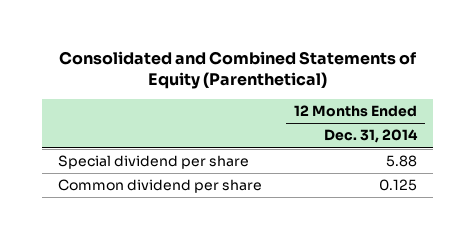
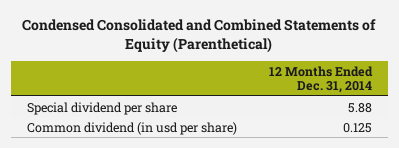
- Consolidated and Combined Statements of Equity (Parenthetical)
+ Condensed Consolidated and Combined Statements of Equity (Parenthetical)
- Common dividend per share | 0.125
+ Common dividend (in usd per share) | 0.125

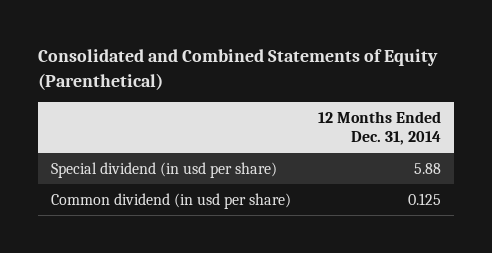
- Condensed Consolidated and Combined Statements of Equity (Parenthetical)
+ Consolidated and Combined Statements of Equity (Parenthetical)
- Special dividend per share | 5.88
+ Special dividend (in usd per share) | 5.88

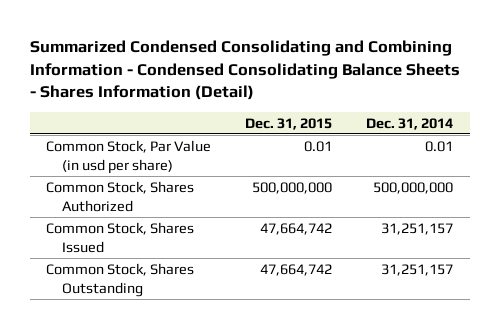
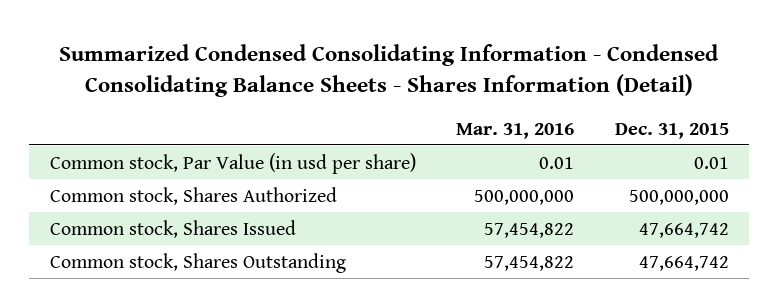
- Summarized Condensed Consolidating and Combining Information - Condensed Consolidating Balance Sheets - Shares Information (Detail)
+ Summarized Condensed Consolidating Information - Condensed Consolidating Balance Sheets - Shares Information (Detail)
- | Dec. 31, 2015 | Dec. 31, 2014
+ | Mar. 31, 2016 | Dec. 31, 2015
- Common Stock, Par Value (in usd per share) | 0.01 | 0.01
- Common Stock, Shares Authorized | 500,000,000 | 500,000,000
- Common Stock, Shares Issued | 47,664,742 | 31,251,157
- Common Stock, Shares Outstanding | 47,664,742 | 31,251,157
+ Common stock, Par Value (in usd per share) | 0.01 | 0.01
+ Common stock, Shares Authorized | 500,000,000 | 500,000,000
+ Common stock, Shares Issued | 57,454,822 | 47,664,742
+ Common stock, Shares Outstanding | 57,454,822 | 47,664,742

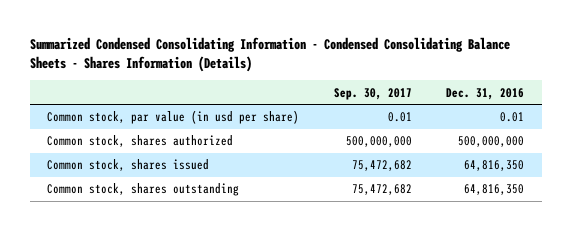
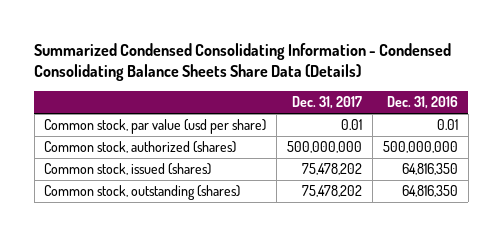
- Summarized Condensed Consolidating Information - Condensed Consolidating Balance Sheets - Shares Information (Details)
+ Summarized Condensed Consolidating Information - Condensed Consolidating Balance Sheets Share Data (Details)
- | Sep. 30, 2017 | Dec. 31, 2016
+ | Dec. 31, 2017 | Dec. 31, 2016
- Common stock, par value (in usd per share) | 0.01 | 0.01
- Common stock, shares authorized | 500,000,000 | 500,000,000
- Common stock, shares issued | 75,472,682 | 64,816,350
- Common stock, shares outstanding | 75,472,682 | 64,816,350
+ Common stock, par value (usd per share) | 0.01 | 0.01
+ Common stock, authorized (shares) | 500,000,000 | 500,000,000
+ Common stock, issued (shares) | 75,478,202 | 64,816,350
+ Common stock, outstanding (shares) | 75,478,202 | 64,816,350

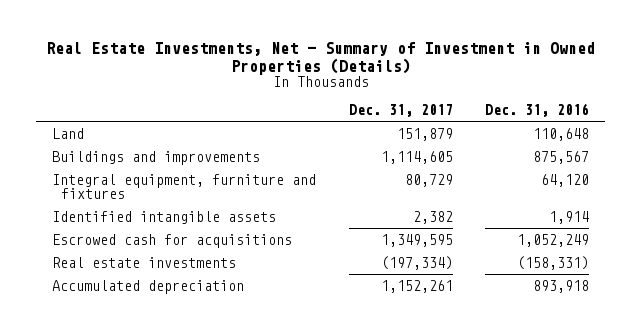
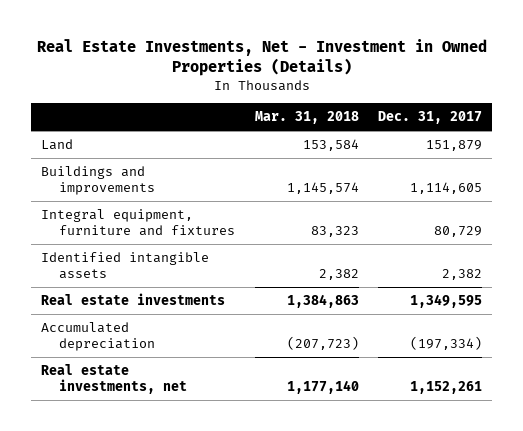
- Real Estate Investments, Net - Summary of Investment in Owned Properties (Details)
+ Real Estate Investments, Net - Investment in Owned Properties (Details)
- | Dec. 31, 2017 | Dec. 31, 2016
+ | Mar. 31, 2018 | Dec. 31, 2017
- Escrowed cash for acquisitions | 1,349,595 | 1,052,249
- Real estate investments | (197,334) | (158,331)
- Accumulated depreciation | 1,152,261 | 893,918
+ Real estate investments | 1,384,863 | 1,349,595
+ Accumulated depreciation | (207,723) | (197,334)
+ Real estate investments, net | 1,177,140 | 1,152,261

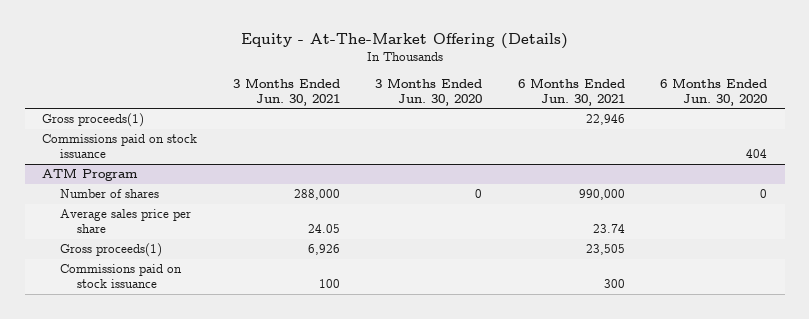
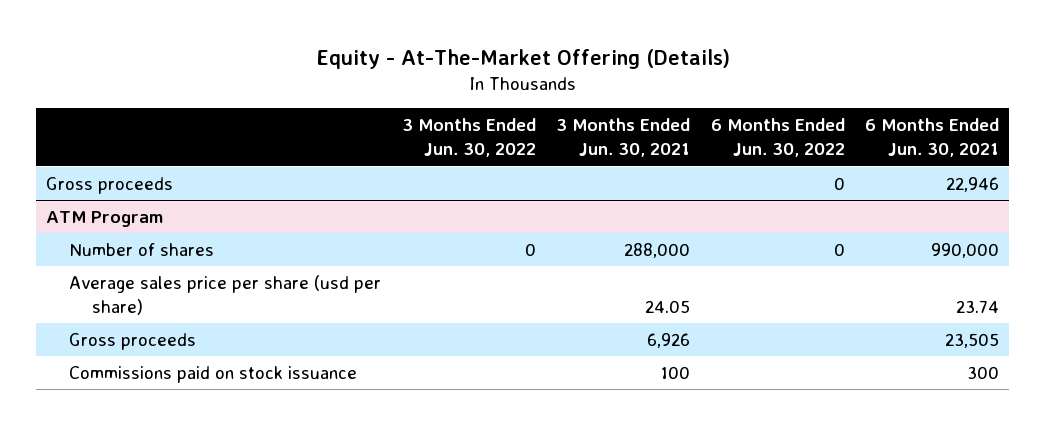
- | 3 Months Ended Jun. 30, 2021 | 3 Months Ended Jun. 30, 2020 | 6 Months Ended Jun. 30, 2021 | 6 Months Ended Jun. 30, 2020
+ | 3 Months Ended Jun. 30, 2022 | 3 Months Ended Jun. 30, 2021 | 6 Months Ended Jun. 30, 2022 | 6 Months Ended Jun. 30, 2021
- Gross proceeds(1) | | | 22,946 |
- Commissions paid on stock issuance | | | | 404
+ Gross proceeds | | | 0 | 22,946
@ ATM Program
- Average sales price per share | 24.05 | | 23.74 |
- Gross proceeds(1) | 6,926 | | 23,505 |
+ Average sales price per share (usd per share) | | 24.05 | | 23.74
+ Gross proceeds | | 6,926 | | 23,505

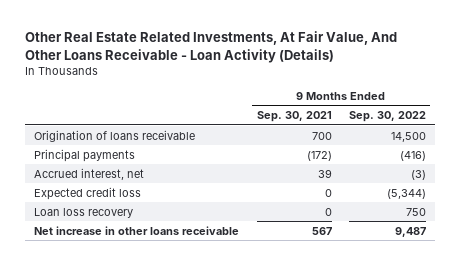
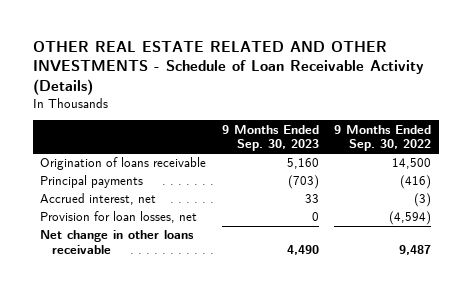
- Other Real Estate Related Investments, At Fair Value, And Other Loans Receivable - Loan Activity (Details)
+ OTHER REAL ESTATE RELATED AND OTHER INVESTMENTS - Schedule of Loan Receivable Activity (Details)
- | 9 Months Ended Sep. 30, 2021 | 9 Months Ended Sep. 30, 2022
+ | 9 Months Ended Sep. 30, 2023 | 9 Months Ended Sep. 30, 2022
- Expected credit loss | 0 | (5,344)
- Loan loss recovery | 0 | 750
- Net increase in other loans receivable | 567 | 9,487
+ Provision for loan losses, net | 0 | (4,594)
+ Net change in other loans receivable | 4,490 | 9,487

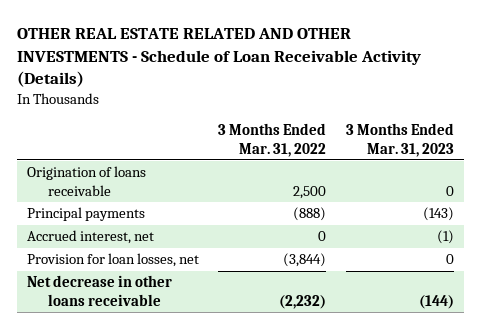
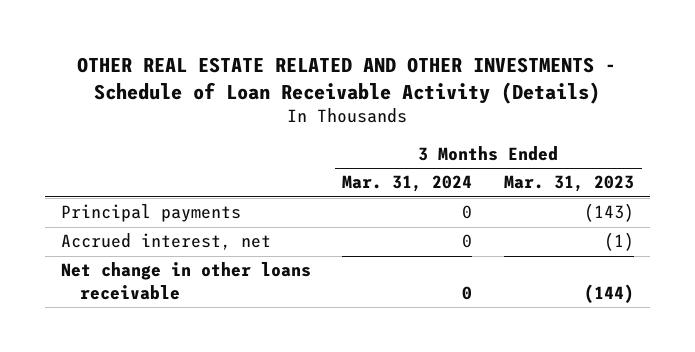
- | 3 Months Ended Mar. 31, 2022 | 3 Months Ended Mar. 31, 2023
+ | 3 Months Ended Mar. 31, 2024 | 3 Months Ended Mar. 31, 2023
- Origination of loans receivable | 2,500 | 0
- Provision for loan losses, net | (3,844) | 0
- Net decrease in other loans receivable | (2,232) | (144)
+ Net change in other loans receivable | 0 | (144)

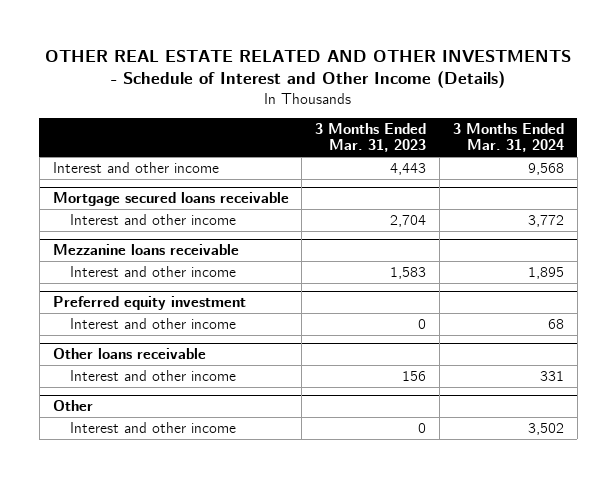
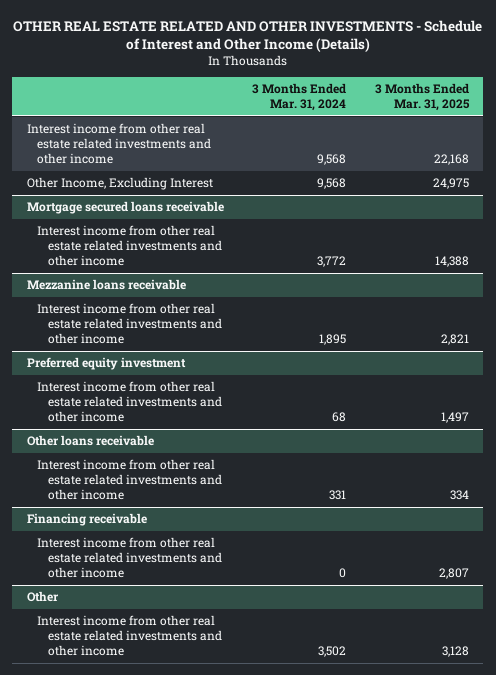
- | 3 Months Ended Mar. 31, 2023 | 3 Months Ended Mar. 31, 2024
+ | 3 Months Ended Mar. 31, 2024 | 3 Months Ended Mar. 31, 2025
- Interest and other income | 4,443 | 9,568
+ Interest income from other real estate related investments and other income | 9,568 | 22,168
+ Other Income, Excluding Interest | 9,568 | 24,975
@ Mortgage secured loans receivable
- Interest and other income | 2,704 | 3,772
+ Interest income from other real estate related investments and other income | 3,772 | 14,388
@ Mezzanine loans receivable
- Interest and other income | 1,583 | 1,895
+ Interest income from other real estate related investments and other income | 1,895 | 2,821
@ Preferred equity investment
- Interest and other income | 0 | 68
+ Interest income from other real estate related investments and other income | 68 | 1,497
@ Other loans receivable
- Interest and other income | 156 | 331
+ Interest income from other real estate related investments and other income | 331 | 334
+ Financing receivable
+ Interest income from other real estate related investments and other income | 0 | 2,807
@ Other
- Interest and other income | 0 | 3,502
+ Interest income from other real estate related investments and other income | 3,502 | 3,128

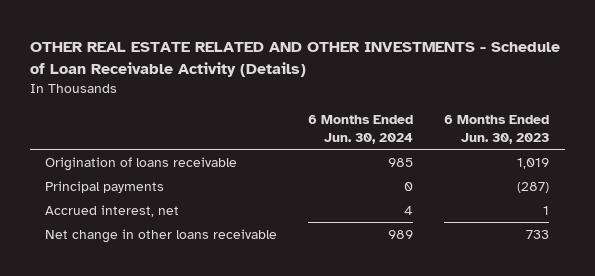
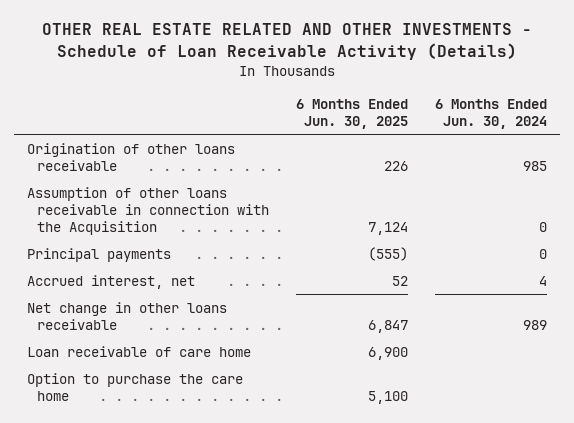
- | 6 Months Ended Jun. 30, 2024 | 6 Months Ended Jun. 30, 2023
+ | 6 Months Ended Jun. 30, 2025 | 6 Months Ended Jun. 30, 2024
- Origination of loans receivable | 985 | 1,019
+ Origination of other loans receivable | 226 | 985
+ Assumption of other loans receivable in connection with the Acquisition | 7,124 | 0
+ Loan receivable of care home | 6,900 |
+ Option to purchase the care home | 5,100 |

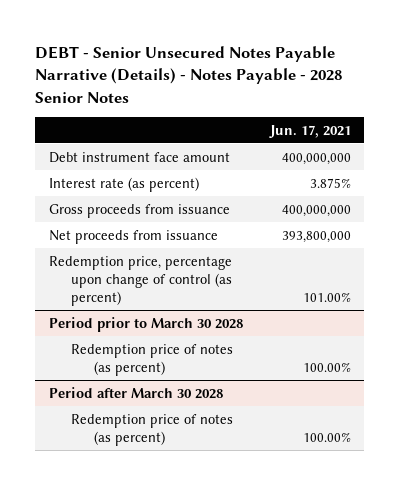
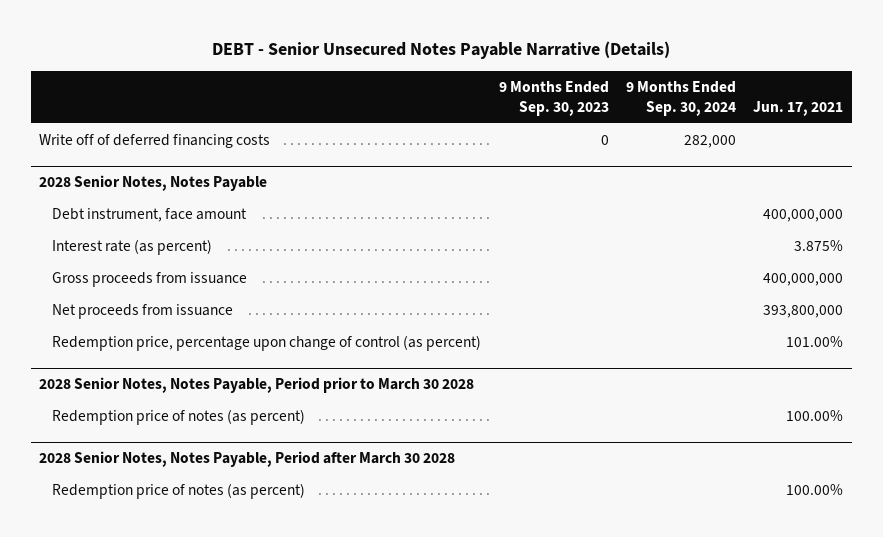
- DEBT - Senior Unsecured Notes Payable Narrative (Details) - Notes Payable - 2028 Senior Notes
+ DEBT - Senior Unsecured Notes Payable Narrative (Details)
- | Jun. 17, 2021
+ | 9 Months Ended Sep. 30, 2023 | 9 Months Ended Sep. 30, 2024 | Jun. 17, 2021
- Debt instrument face amount | 400,000,000
+ Write off of deferred financing costs | 0 | 282,000 |
+ 2028 Senior Notes, Notes Payable
+ Debt instrument, face amount | | | 400,000,000
- Period prior to March 30 2028
+ 2028 Senior Notes, Notes Payable, Period prior to March 30 2028
- Period after March 30 2028
+ 2028 Senior Notes, Notes Payable, Period after March 30 2028

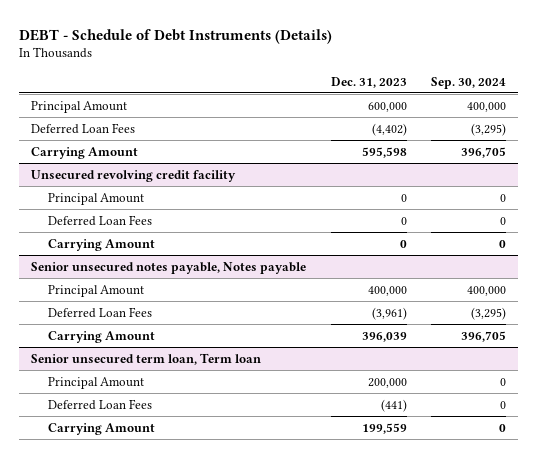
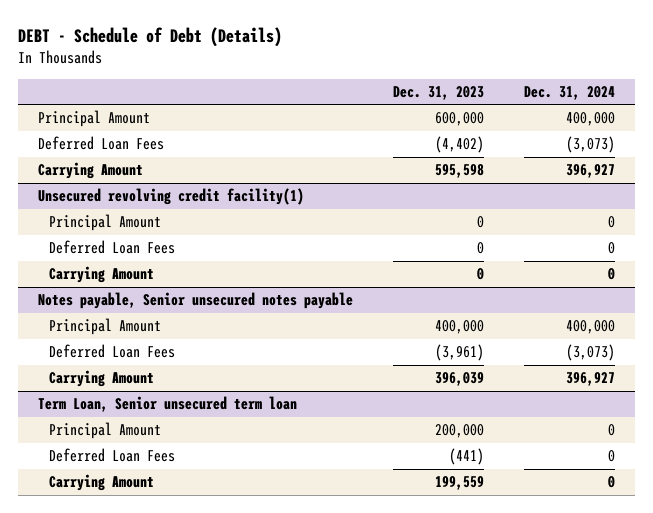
- DEBT - Schedule of Debt Instruments (Details)
+ DEBT - Schedule of Debt (Details)
- | Dec. 31, 2023 | Sep. 30, 2024
+ | Dec. 31, 2023 | Dec. 31, 2024
- Unsecured revolving credit facility
+ Unsecured revolving credit facility(1)
- Senior unsecured notes payable, Notes payable
+ Notes payable, Senior unsecured notes payable
- Senior unsecured term loan, Term loan
+ Term Loan, Senior unsecured term loan

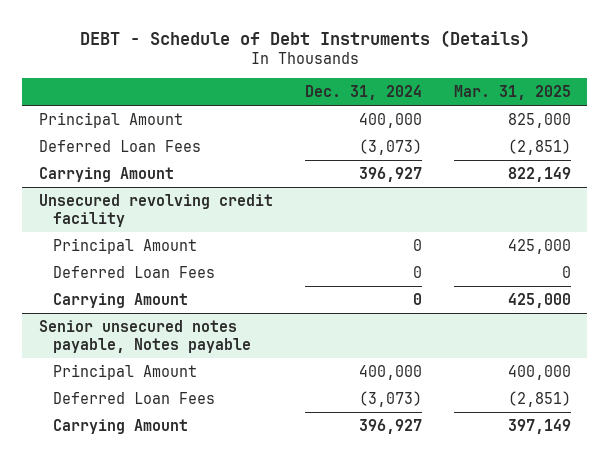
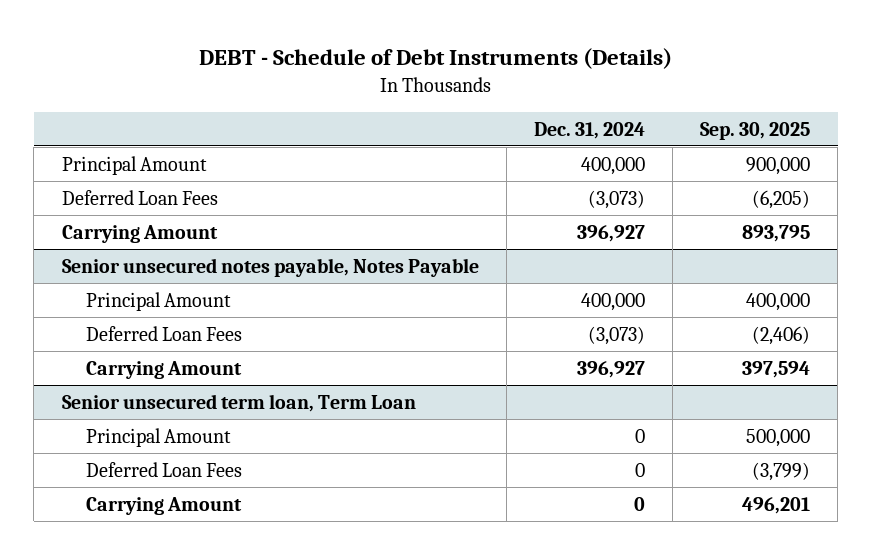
- | Dec. 31, 2024 | Mar. 31, 2025
+ | Dec. 31, 2024 | Sep. 30, 2025
- Unsecured revolving credit facility
- Principal Amount | 0 | 425,000
- Deferred Loan Fees | 0 | 0
- Carrying Amount | 0 | 425,000
- Senior unsecured notes payable, Notes payable
+ Senior unsecured notes payable, Notes Payable
+ Senior unsecured term loan, Term Loan
+ Principal Amount | 0 | 500,000
+ Deferred Loan Fees | 0 | (3,799)
+ Carrying Amount | 0 | 496,201

